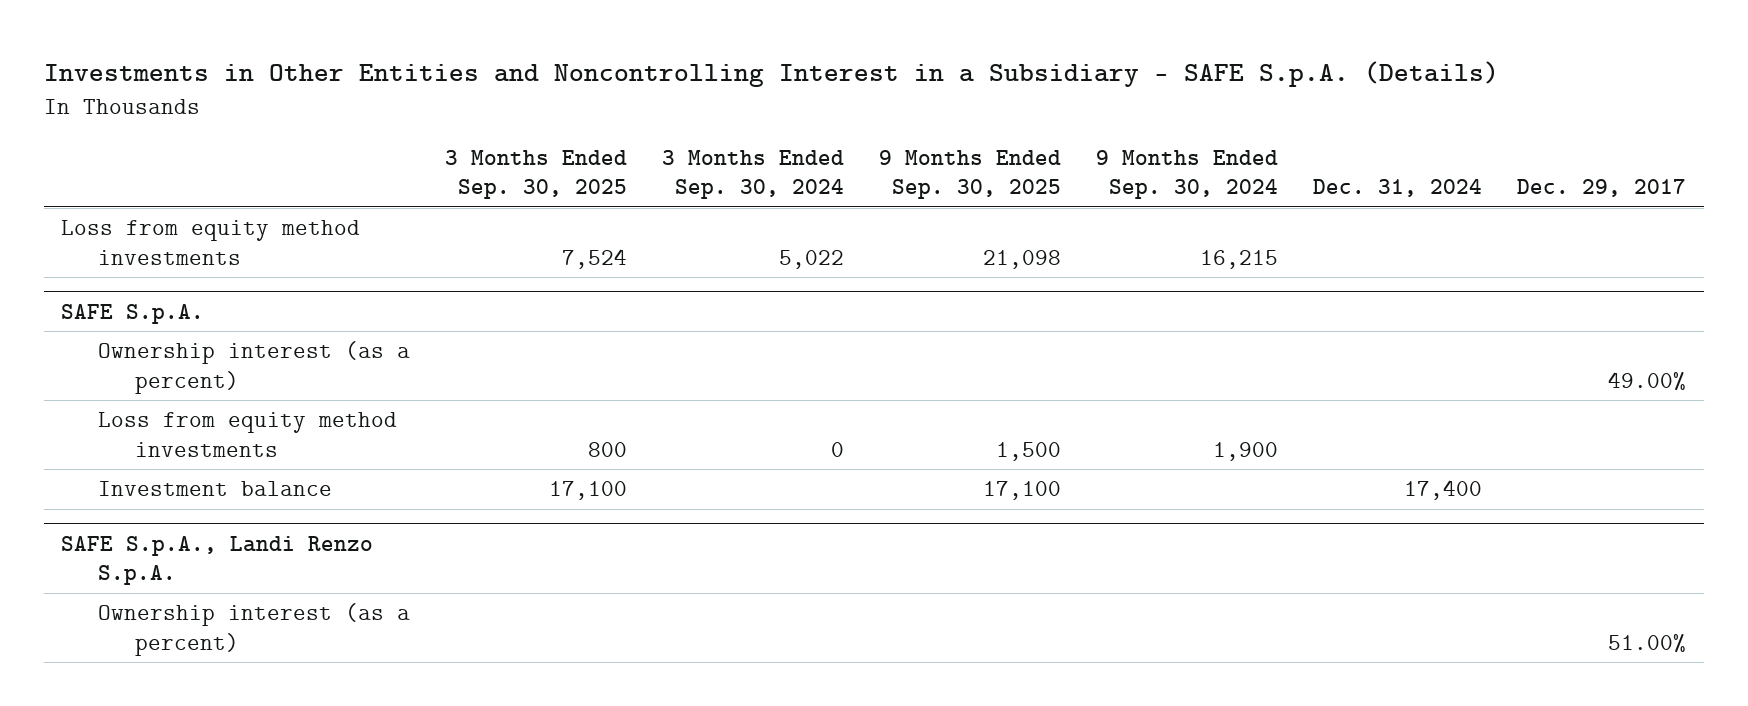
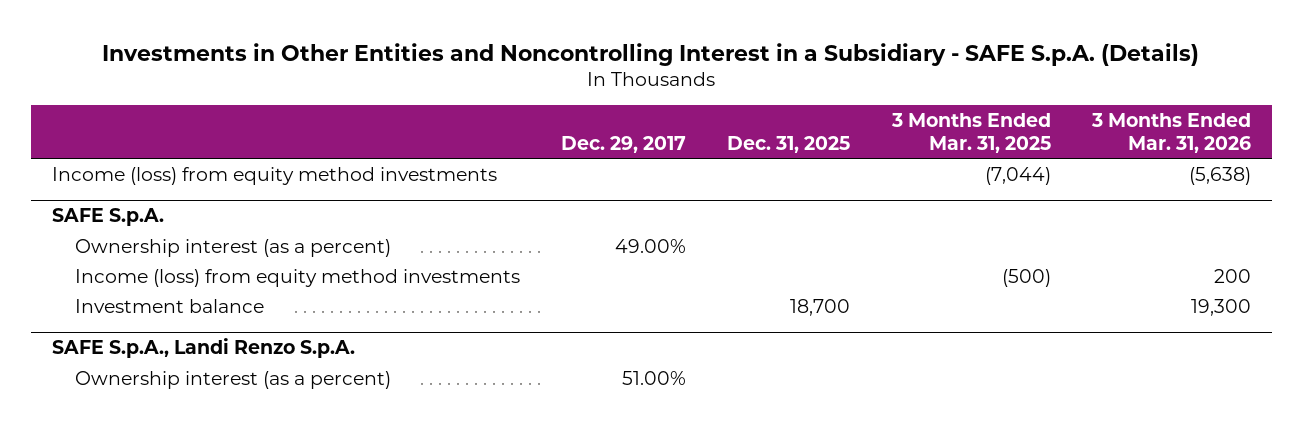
- | 3 Months Ended Sep. 30, 2025 | 3 Months Ended Sep. 30, 2024 | 9 Months Ended Sep. 30, 2025 | 9 Months Ended Sep. 30, 2024 | Dec. 31, 2024 | Dec. 29, 2017
+ | Dec. 29, 2017 | Dec. 31, 2025 | 3 Months Ended Mar. 31, 2025 | 3 Months Ended Mar. 31, 2026
- Loss from equity method investments | 7,524 | 5,022 | 21,098 | 16,215 | |
+ Income (loss) from equity method investments | | | (7,044) | (5,638)
@ SAFE S.p.A.
- Loss from equity method investments | 800 | 0 | 1,500 | 1,900 | |
+ Income (loss) from equity method investments | | | (500) | 200

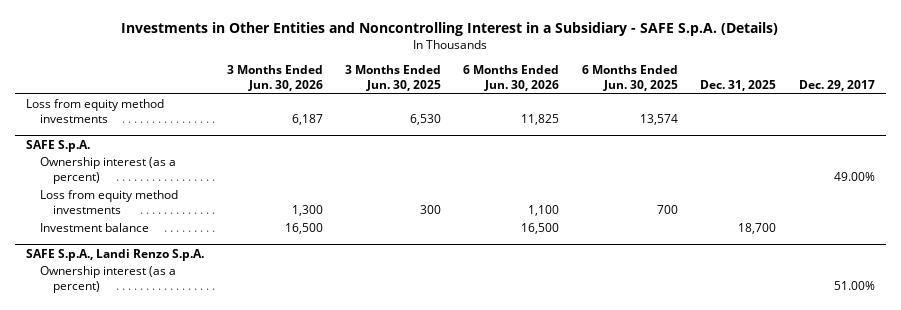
- | Dec. 29, 2017 | Dec. 31, 2025 | 3 Months Ended Mar. 31, 2025 | 3 Months Ended Mar. 31, 2026
+ | 3 Months Ended Jun. 30, 2026 | 3 Months Ended Jun. 30, 2025 | 6 Months Ended Jun. 30, 2026 | 6 Months Ended Jun. 30, 2025 | Dec. 31, 2025 | Dec. 29, 2017
- Income (loss) from equity method investments | | | (7,044) | (5,638)
+ Loss from equity method investments | 6,187 | 6,530 | 11,825 | 13,574 | |
@ SAFE S.p.A.
- Income (loss) from equity method investments | | | (500) | 200
+ Loss from equity method investments | 1,300 | 300 | 1,100 | 700 | |

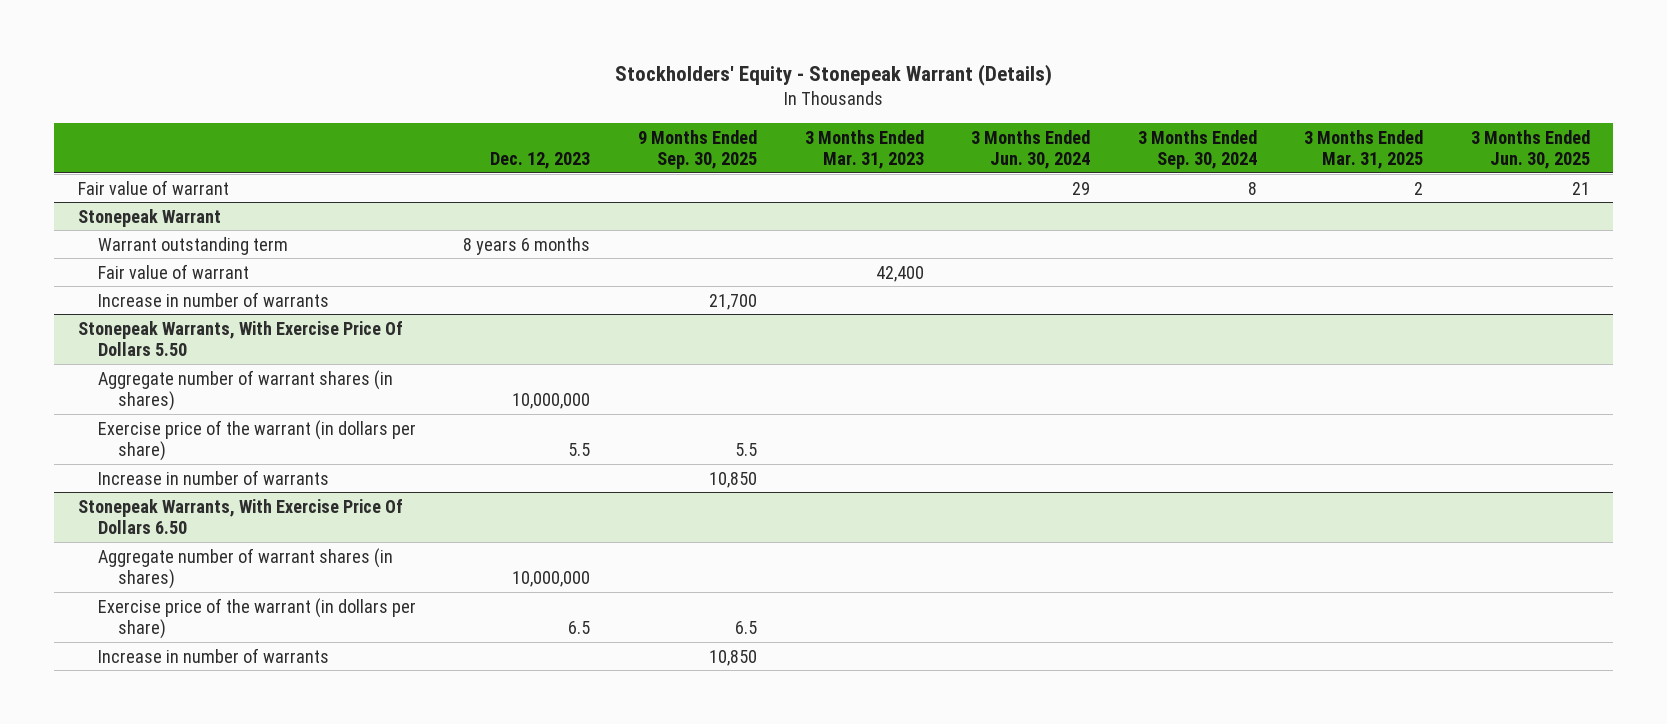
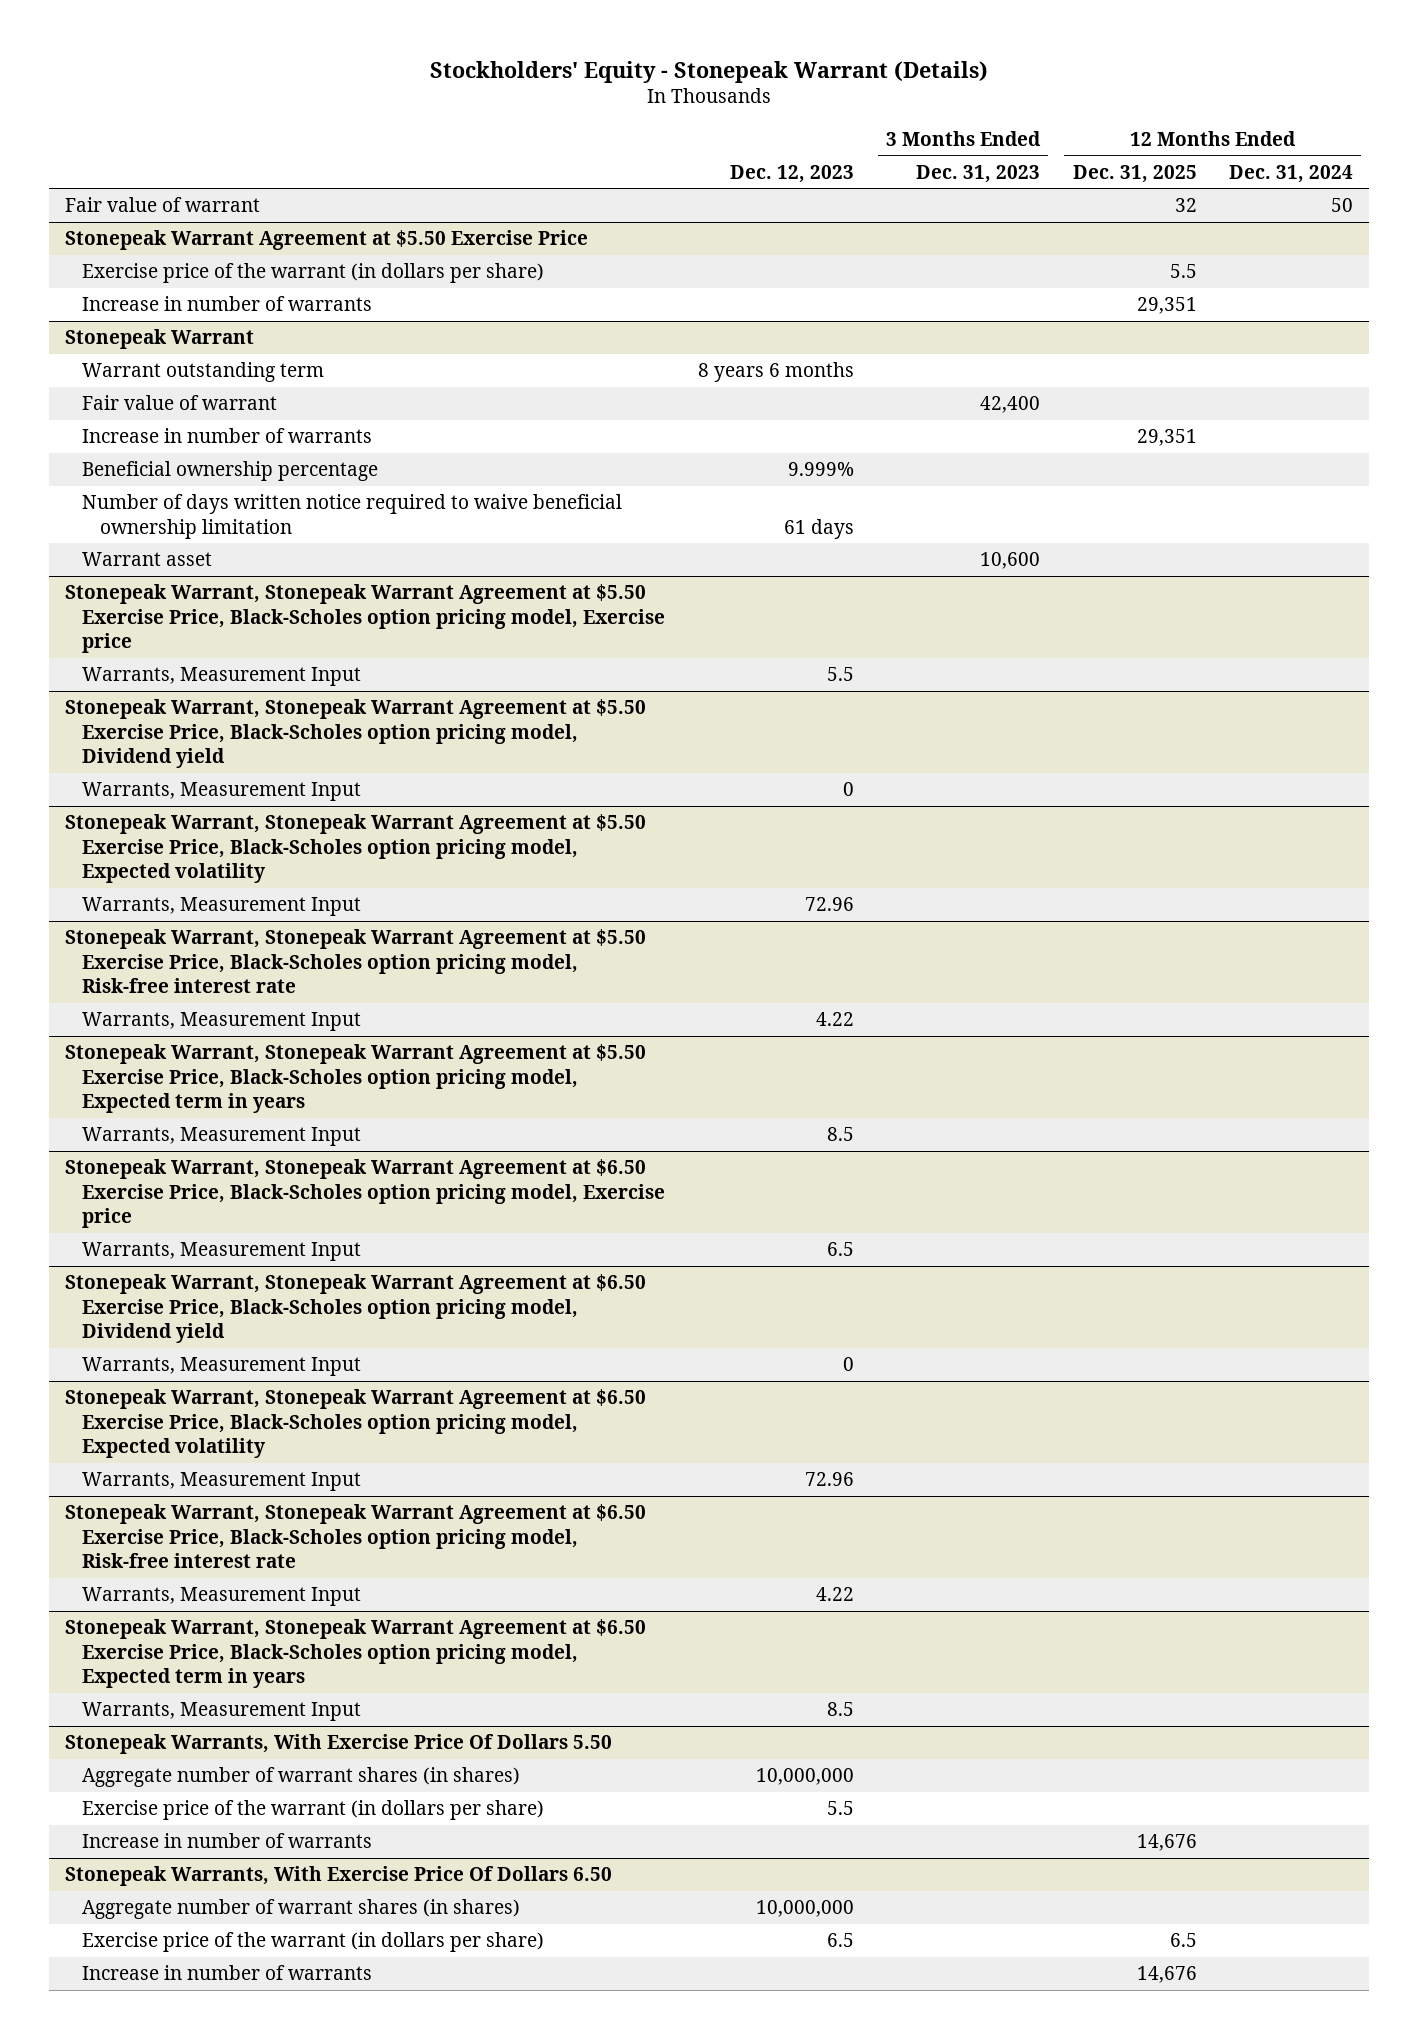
- | Dec. 12, 2023 | 9 Months Ended Sep. 30, 2025 | 3 Months Ended Mar. 31, 2023 | 3 Months Ended Jun. 30, 2024 | 3 Months Ended Sep. 30, 2024 | 3 Months Ended Mar. 31, 2025 | 3 Months Ended Jun. 30, 2025
+ | Dec. 12, 2023 | 3 Months Ended Dec. 31, 2023 | 12 Months Ended Dec. 31, 2025 | 12 Months Ended Dec. 31, 2024
+ Stonepeak Warrant Agreement at $5.50 Exercise Price
+ Exercise price of the warrant (in dollars per share) | | | 5.5 |
+ Increase in number of warrants | | | 29,351 |
@ Stonepeak Warrant
+ Beneficial ownership percentage | 9.999% | | |
+ Number of days written notice required to waive beneficial ownership limitation | 61 days | | |
+ Warrant asset | | 10,600 | |
+ Stonepeak Warrant, Stonepeak Warrant Agreement at $5.50 Exercise Price, Black-Scholes option pricing model, Exercise price
+ Warrants, Measurement Input | 5.5 | | |
+ Stonepeak Warrant, Stonepeak Warrant Agreement at $5.50 Exercise Price, Black-Scholes option pricing model, Dividend yield
+ Warrants, Measurement Input | 0 | | |
+ Stonepeak Warrant, Stonepeak Warrant Agreement at $5.50 Exercise Price, Black-Scholes option pricing model, Expected volatility
+ Warrants, Measurement Input | 72.96 | | |
+ Stonepeak Warrant, Stonepeak Warrant Agreement at $5.50 Exercise Price, Black-Scholes option pricing model, Risk-free interest rate
+ Warrants, Measurement Input | 4.22 | | |
+ Stonepeak Warrant, Stonepeak Warrant Agreement at $5.50 Exercise Price, Black-Scholes option pricing model, Expected term in years
+ Warrants, Measurement Input | 8.5 | | |
+ Stonepeak Warrant, Stonepeak Warrant Agreement at $6.50 Exercise Price, Black-Scholes option pricing model, Exercise price
+ Warrants, Measurement Input | 6.5 | | |
+ Stonepeak Warrant, Stonepeak Warrant Agreement at $6.50 Exercise Price, Black-Scholes option pricing model, Dividend yield
+ Warrants, Measurement Input | 0 | | |
+ Stonepeak Warrant, Stonepeak Warrant Agreement at $6.50 Exercise Price, Black-Scholes option pricing model, Expected volatility
+ Warrants, Measurement Input | 72.96 | | |
+ Stonepeak Warrant, Stonepeak Warrant Agreement at $6.50 Exercise Price, Black-Scholes option pricing model, Risk-free interest rate
+ Warrants, Measurement Input | 4.22 | | |
+ Stonepeak Warrant, Stonepeak Warrant Agreement at $6.50 Exercise Price, Black-Scholes option pricing model, Expected term in years
+ Warrants, Measurement Input | 8.5 | | |

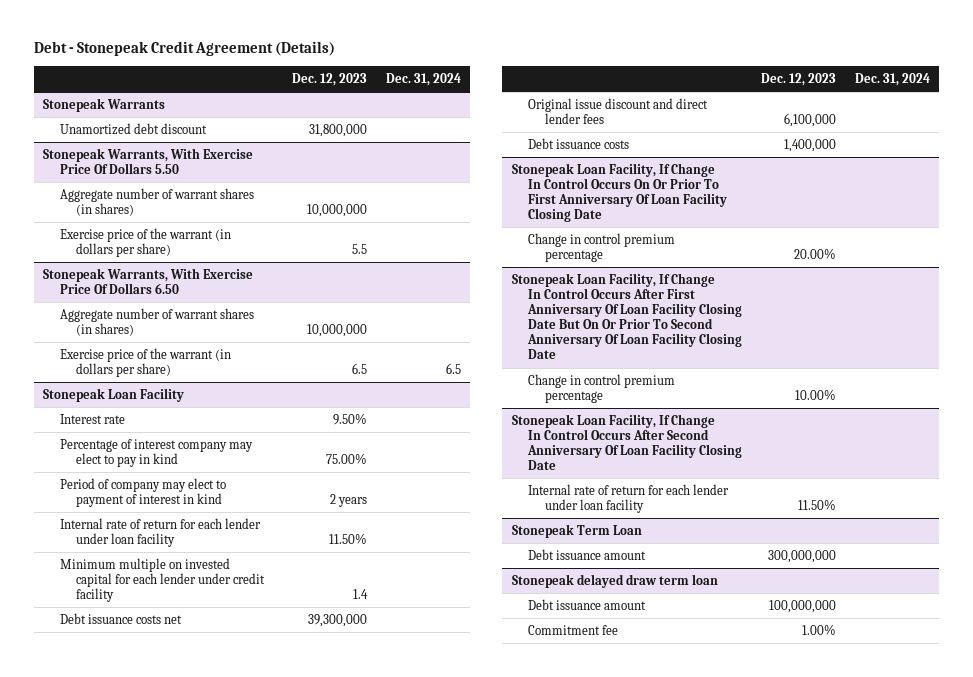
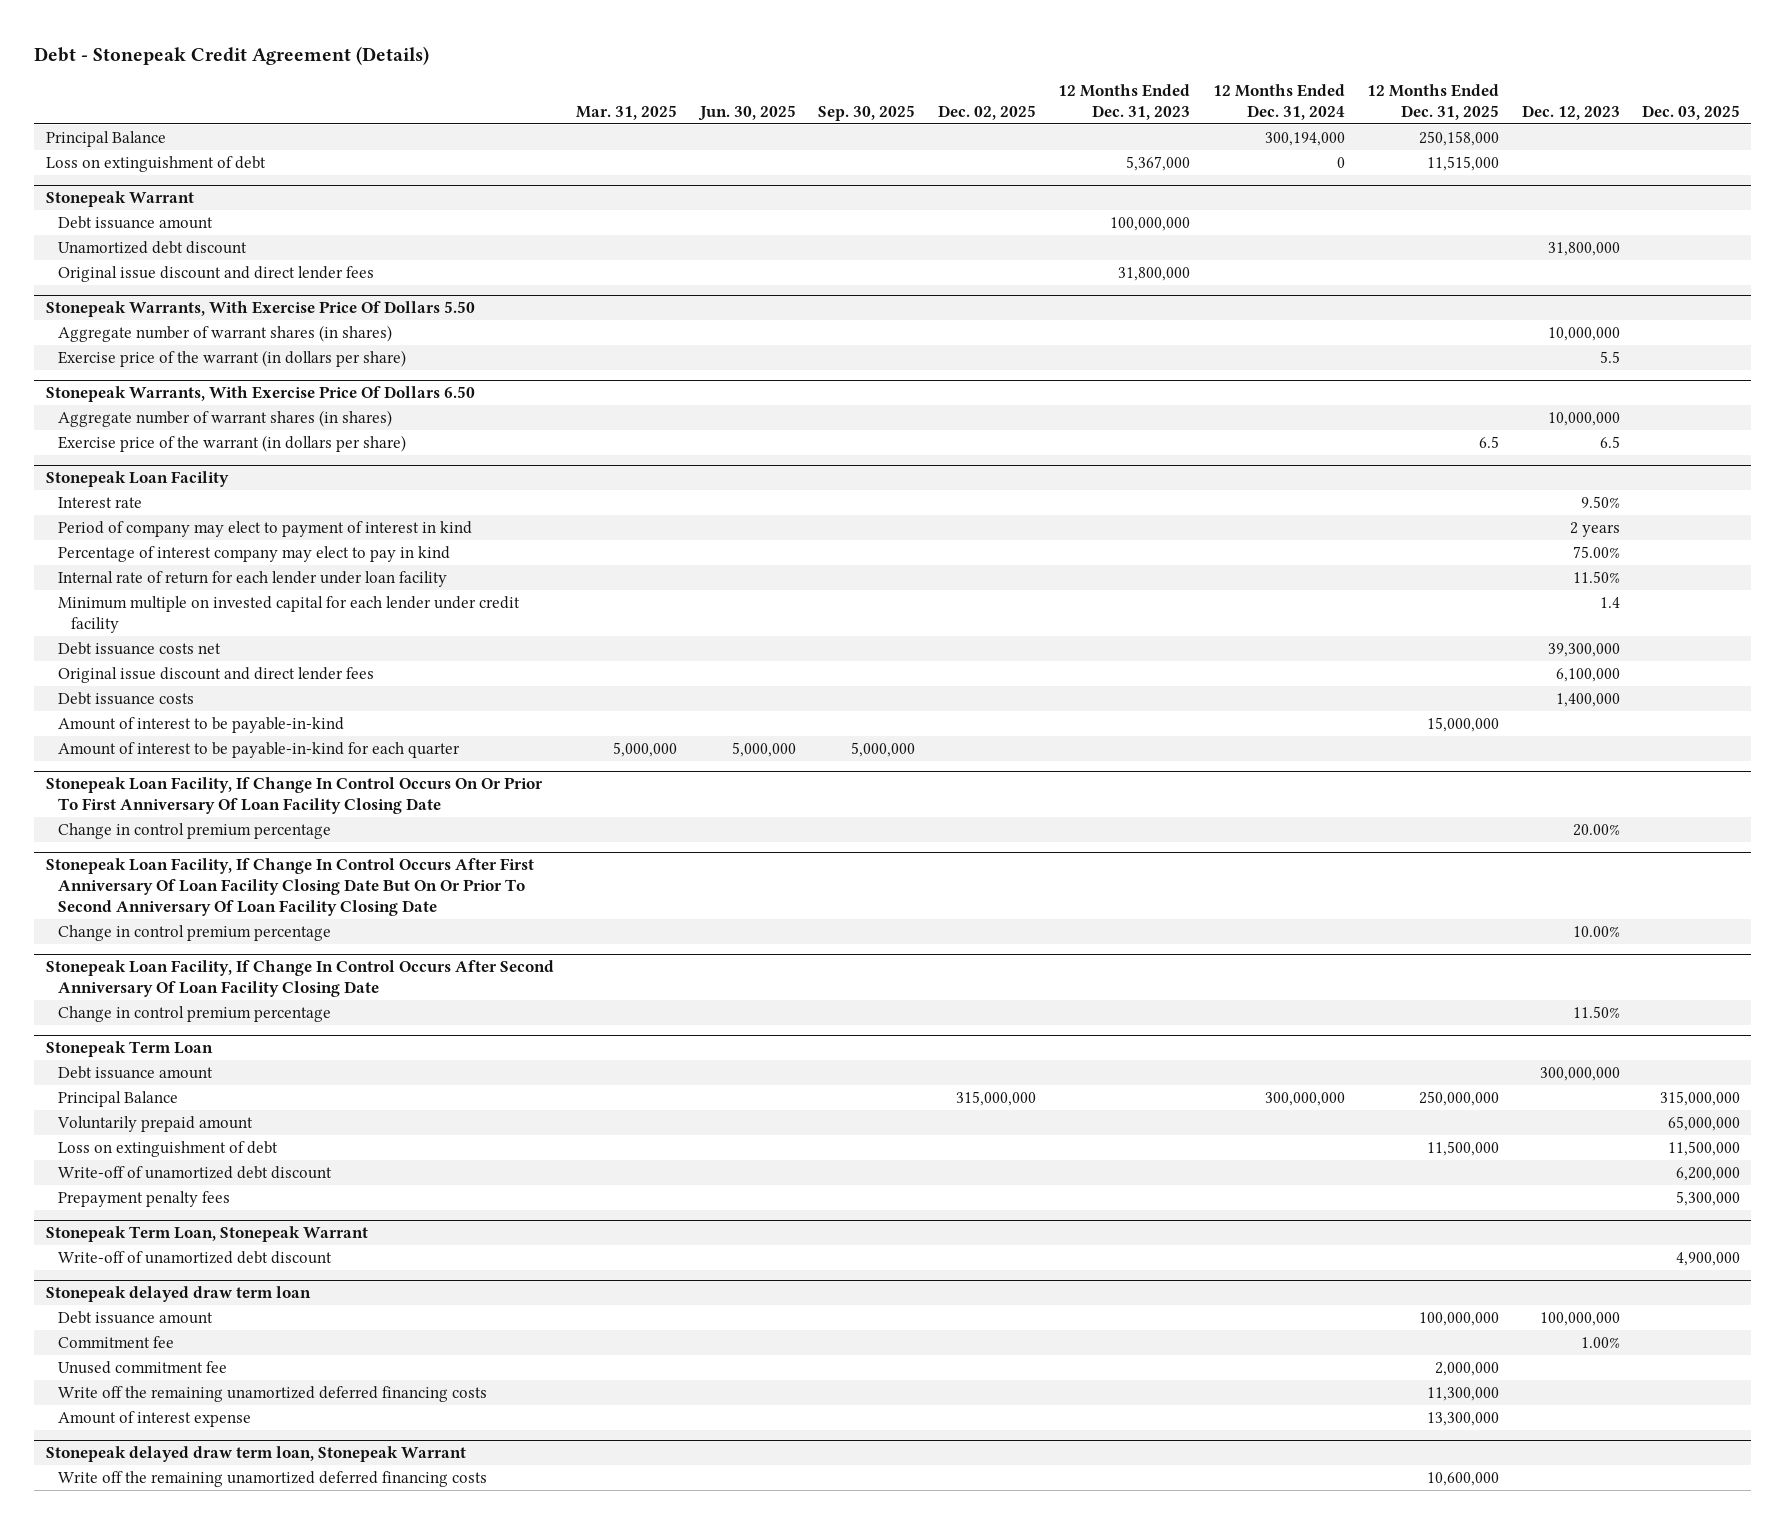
- | Dec. 12, 2023 | Dec. 31, 2024
+ | Mar. 31, 2025 | Jun. 30, 2025 | Sep. 30, 2025 | Dec. 02, 2025 | 12 Months Ended Dec. 31, 2023 | 12 Months Ended Dec. 31, 2024 | 12 Months Ended Dec. 31, 2025 | Dec. 12, 2023 | Dec. 03, 2025
- Stonepeak Warrants
+ Principal Balance | | | | | | 300,194,000 | 250,158,000 | |
+ Loss on extinguishment of debt | | | | | 5,367,000 | 0 | 11,515,000 | |
+ Stonepeak Warrant
+ Debt issuance amount | | | | | 100,000,000 | | | |
+ Original issue discount and direct lender fees | | | | | 31,800,000 | | | |
@ Stonepeak Loan Facility
moved down: Percentage of interest company may elect to pay in kind | | | | | | | | 75.00% |
+ Amount of interest to be payable-in-kind | | | | | | | 15,000,000 | |
+ Amount of interest to be payable-in-kind for each quarter | 5,000,000 | 5,000,000 | 5,000,000 | | | | | |
@ Stonepeak Loan Facility, If Change In Control Occurs After Second Anniversary Of Loan Facility Closing Date
- Internal rate of return for each lender under loan facility | 11.50% |
+ Change in control premium percentage | | | | | | | | 11.50% |
@ Stonepeak Term Loan
+ Principal Balance | | | | 315,000,000 | | 300,000,000 | 250,000,000 | | 315,000,000
+ Voluntarily prepaid amount | | | | | | | | | 65,000,000
+ Loss on extinguishment of debt | | | | | | | 11,500,000 | | 11,500,000
+ Write-off of unamortized debt discount | | | | | | | | | 6,200,000
+ Prepayment penalty fees | | | | | | | | | 5,300,000
+ Stonepeak Term Loan, Stonepeak Warrant
+ Write-off of unamortized debt discount | | | | | | | | | 4,900,000
@ Stonepeak delayed draw term loan
+ Unused commitment fee | | | | | | | 2,000,000 | |
+ Write off the remaining unamortized deferred financing costs | | | | | | | 11,300,000 | |
+ Amount of interest expense | | | | | | | 13,300,000 | |
+ Stonepeak delayed draw term loan, Stonepeak Warrant
+ Write off the remaining unamortized deferred financing costs | | | | | | | 10,600,000 | |

